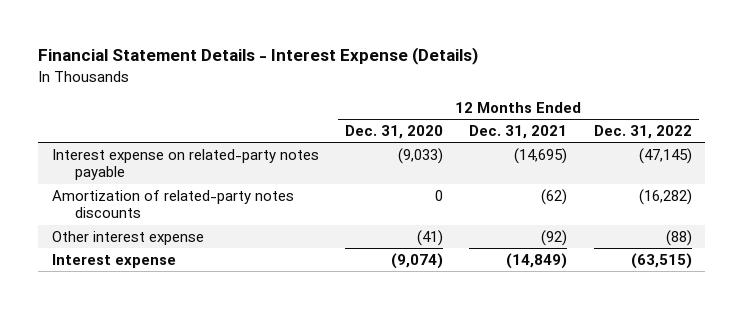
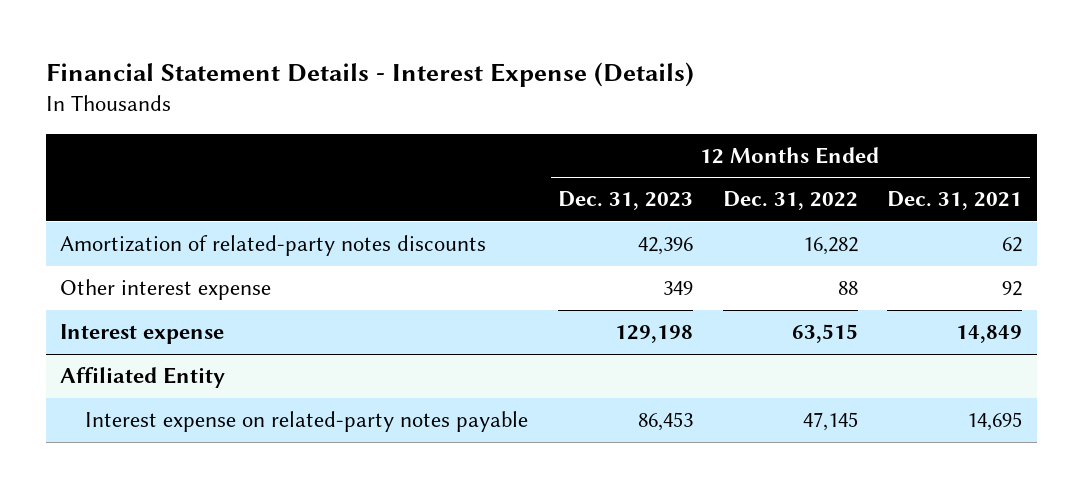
- | 12 Months Ended Dec. 31, 2020 | 12 Months Ended Dec. 31, 2021 | 12 Months Ended Dec. 31, 2022
+ | 12 Months Ended Dec. 31, 2023 | 12 Months Ended Dec. 31, 2022 | 12 Months Ended Dec. 31, 2021
- Interest expense on related-party notes payable | (9,033) | (14,695) | (47,145)
- Amortization of related-party notes discounts | 0 | (62) | (16,282)
- Other interest expense | (41) | (92) | (88)
- Interest expense | (9,074) | (14,849) | (63,515)
+ Amortization of related-party notes discounts | 42,396 | 16,282 | 62
+ Other interest expense | 349 | 88 | 92
+ Interest expense | 129,198 | 63,515 | 14,849
+ Affiliated Entity
+ Interest expense on related-party notes payable | 86,453 | 47,145 | 14,695

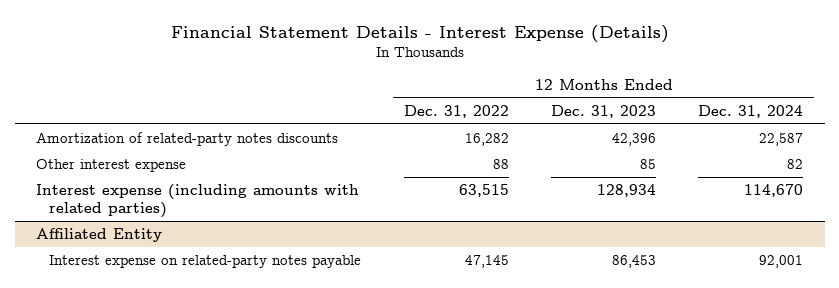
- | 12 Months Ended Dec. 31, 2023 | 12 Months Ended Dec. 31, 2022 | 12 Months Ended Dec. 31, 2021
+ | 12 Months Ended Dec. 31, 2022 | 12 Months Ended Dec. 31, 2023 | 12 Months Ended Dec. 31, 2024
- Other interest expense | 349 | 88 | 92
- Interest expense | 129,198 | 63,515 | 14,849
+ Other interest expense | 88 | 85 | 82
+ Interest expense (including amounts with related parties) | 63,515 | 128,934 | 114,670

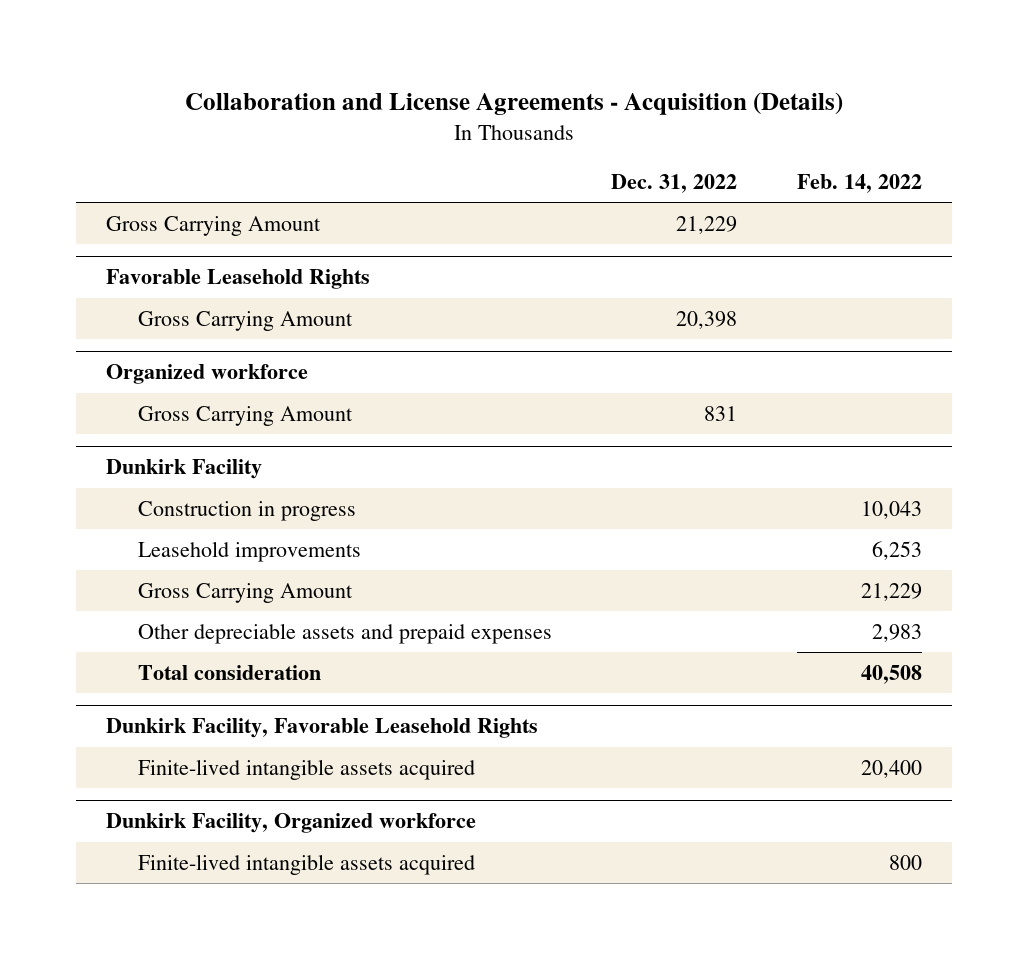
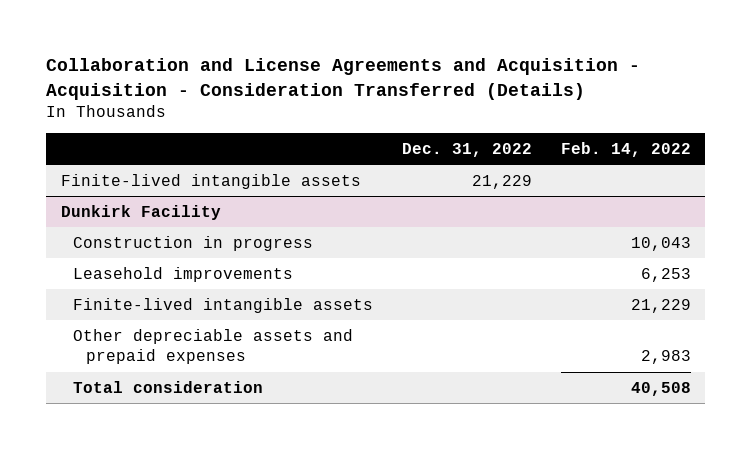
- Collaboration and License Agreements - Acquisition (Details)
+ Collaboration and License Agreements and Acquisition - Acquisition - Consideration Transferred (Details)
- Gross Carrying Amount | 21,229 |
- Favorable Leasehold Rights
- Gross Carrying Amount | 20,398 |
- Organized workforce
- Gross Carrying Amount | 831 |
+ Finite-lived intangible assets | 21,229 |
@ Dunkirk Facility
- Gross Carrying Amount | | 21,229
+ Finite-lived intangible assets | | 21,229
- Dunkirk Facility, Favorable Leasehold Rights
- Finite-lived intangible assets acquired | | 20,400
- Dunkirk Facility, Organized workforce
- Finite-lived intangible assets acquired | | 800

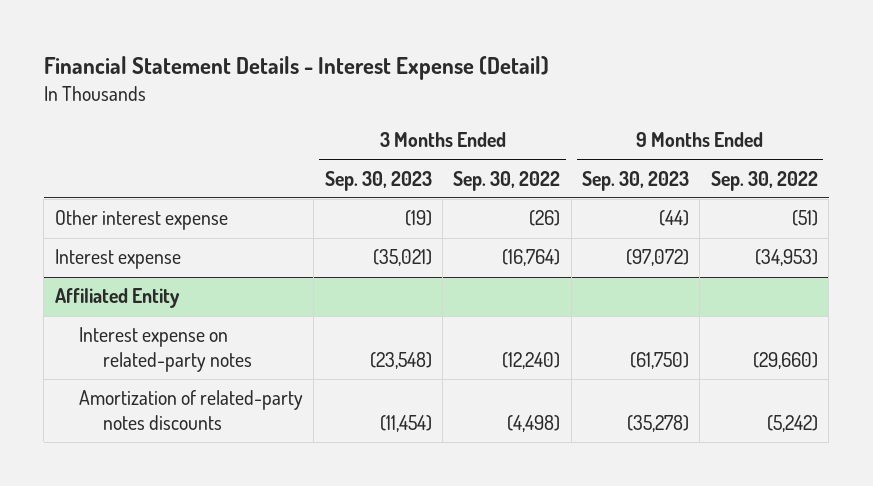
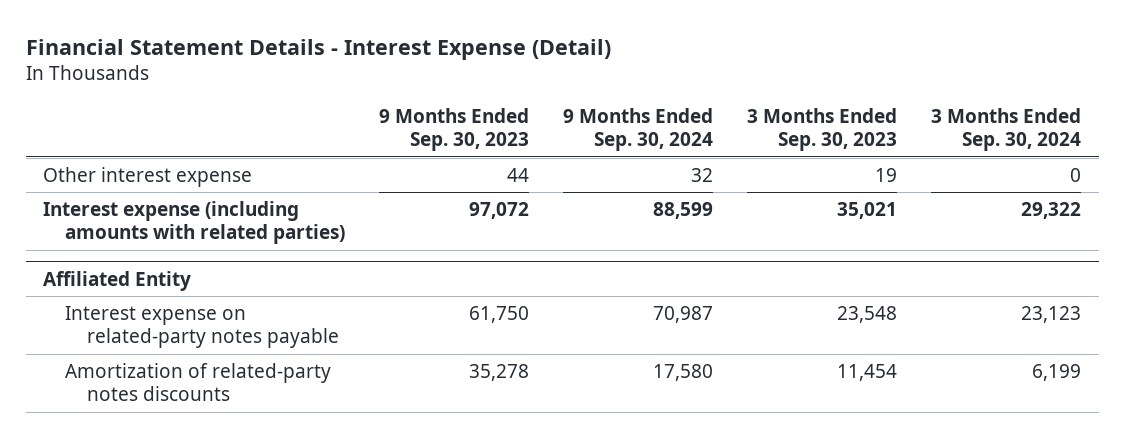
- | 3 Months Ended Sep. 30, 2023 | 3 Months Ended Sep. 30, 2022 | 9 Months Ended Sep. 30, 2023 | 9 Months Ended Sep. 30, 2022
+ | 9 Months Ended Sep. 30, 2023 | 9 Months Ended Sep. 30, 2024 | 3 Months Ended Sep. 30, 2023 | 3 Months Ended Sep. 30, 2024
- Other interest expense | (19) | (26) | (44) | (51)
- Interest expense | (35,021) | (16,764) | (97,072) | (34,953)
+ Other interest expense | 44 | 32 | 19 | 0
+ Interest expense (including amounts with related parties) | 97,072 | 88,599 | 35,021 | 29,322
@ Affiliated Entity
- Interest expense on related-party notes | (23,548) | (12,240) | (61,750) | (29,660)
- Amortization of related-party notes discounts | (11,454) | (4,498) | (35,278) | (5,242)
+ Interest expense on related-party notes payable | 61,750 | 70,987 | 23,548 | 23,123
+ Amortization of related-party notes discounts | 35,278 | 17,580 | 11,454 | 6,199

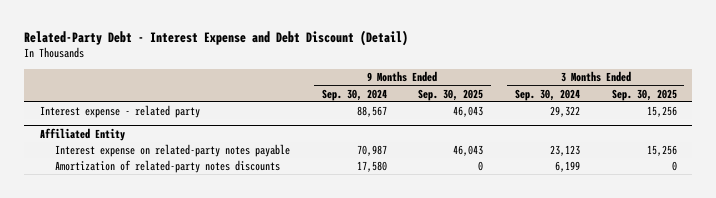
- Financial Statement Details - Interest Expense (Detail)
+ Related-Party Debt - Interest Expense and Debt Discount (Detail)
- | 9 Months Ended Sep. 30, 2023 | 9 Months Ended Sep. 30, 2024 | 3 Months Ended Sep. 30, 2023 | 3 Months Ended Sep. 30, 2024
+ | 9 Months Ended Sep. 30, 2024 | 9 Months Ended Sep. 30, 2025 | 3 Months Ended Sep. 30, 2024 | 3 Months Ended Sep. 30, 2025
- Other interest expense | 44 | 32 | 19 | 0
- Interest expense (including amounts with related parties) | 97,072 | 88,599 | 35,021 | 29,322
+ Interest expense - related party | 88,567 | 46,043 | 29,322 | 15,256

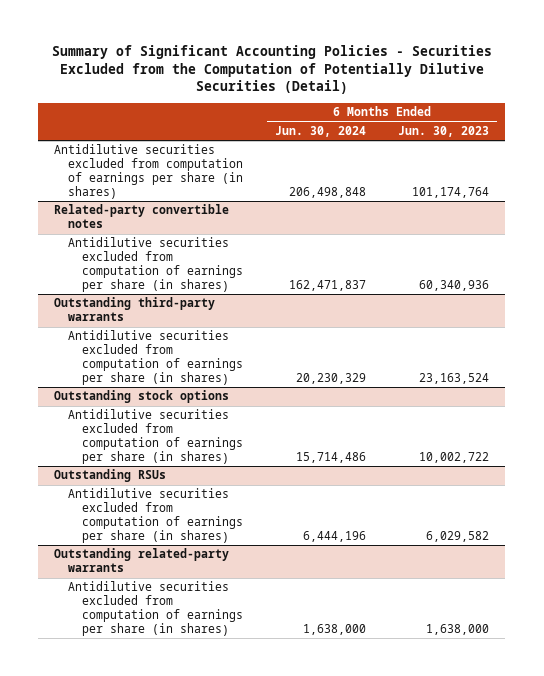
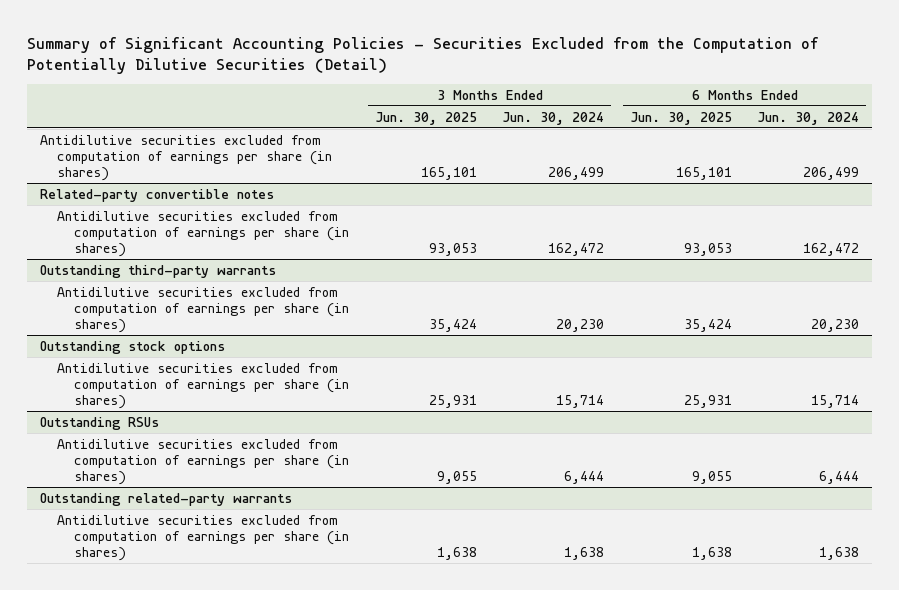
- | 6 Months Ended Jun. 30, 2024 | 6 Months Ended Jun. 30, 2023
+ | 3 Months Ended Jun. 30, 2025 | 3 Months Ended Jun. 30, 2024 | 6 Months Ended Jun. 30, 2025 | 6 Months Ended Jun. 30, 2024
- Antidilutive securities excluded from computation of earnings per share (in shares) | 206,498,848 | 101,174,764
+ Antidilutive securities excluded from computation of earnings per share (in shares) | 165,101 | 206,499 | 165,101 | 206,499
@ Related-party convertible notes
- Antidilutive securities excluded from computation of earnings per share (in shares) | 162,471,837 | 60,340,936
+ Antidilutive securities excluded from computation of earnings per share (in shares) | 93,053 | 162,472 | 93,053 | 162,472
@ Outstanding third-party warrants
- Antidilutive securities excluded from computation of earnings per share (in shares) | 20,230,329 | 23,163,524
+ Antidilutive securities excluded from computation of earnings per share (in shares) | 35,424 | 20,230 | 35,424 | 20,230
@ Outstanding stock options
- Antidilutive securities excluded from computation of earnings per share (in shares) | 15,714,486 | 10,002,722
+ Antidilutive securities excluded from computation of earnings per share (in shares) | 25,931 | 15,714 | 25,931 | 15,714
@ Outstanding RSUs
- Antidilutive securities excluded from computation of earnings per share (in shares) | 6,444,196 | 6,029,582
+ Antidilutive securities excluded from computation of earnings per share (in shares) | 9,055 | 6,444 | 9,055 | 6,444
@ Outstanding related-party warrants
- Antidilutive securities excluded from computation of earnings per share (in shares) | 1,638,000 | 1,638,000
+ Antidilutive securities excluded from computation of earnings per share (in shares) | 1,638 | 1,638 | 1,638 | 1,638

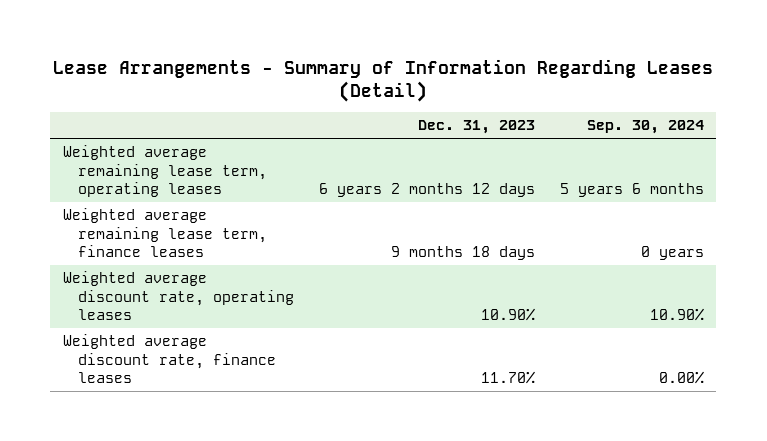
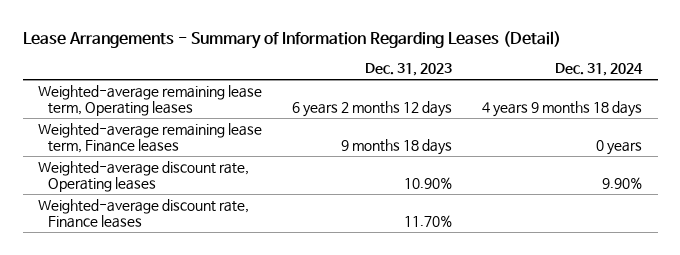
- | Dec. 31, 2023 | Sep. 30, 2024
+ | Dec. 31, 2023 | Dec. 31, 2024
- Weighted average remaining lease term, operating leases | 6 years 2 months 12 days | 5 years 6 months
- Weighted average remaining lease term, finance leases | 9 months 18 days | 0 years
- Weighted average discount rate, operating leases | 10.90% | 10.90%
- Weighted average discount rate, finance leases | 11.70% | 0.00%
+ Weighted-average remaining lease term, Operating leases | 6 years 2 months 12 days | 4 years 9 months 18 days
+ Weighted-average remaining lease term, Finance leases | 9 months 18 days | 0 years
+ Weighted-average discount rate, Operating leases | 10.90% | 9.90%
+ Weighted-average discount rate, Finance leases | 11.70% |

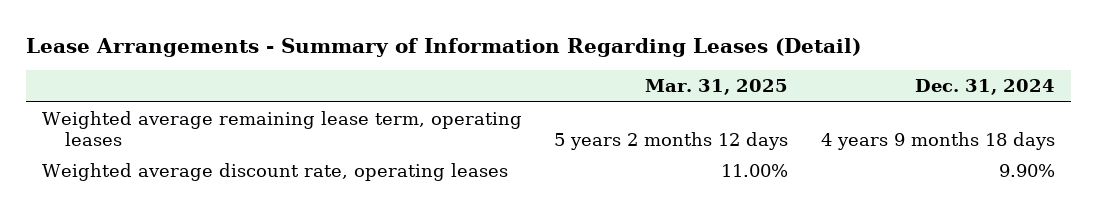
- | Dec. 31, 2023 | Dec. 31, 2024
+ | Mar. 31, 2025 | Dec. 31, 2024
- Weighted-average remaining lease term, Operating leases | 6 years 2 months 12 days | 4 years 9 months 18 days
- Weighted-average remaining lease term, Finance leases | 9 months 18 days | 0 years
- Weighted-average discount rate, Operating leases | 10.90% | 9.90%
- Weighted-average discount rate, Finance leases | 11.70% |
+ Weighted average remaining lease term, operating leases | 5 years 2 months 12 days | 4 years 9 months 18 days
+ Weighted average discount rate, operating leases | 11.00% | 9.90%

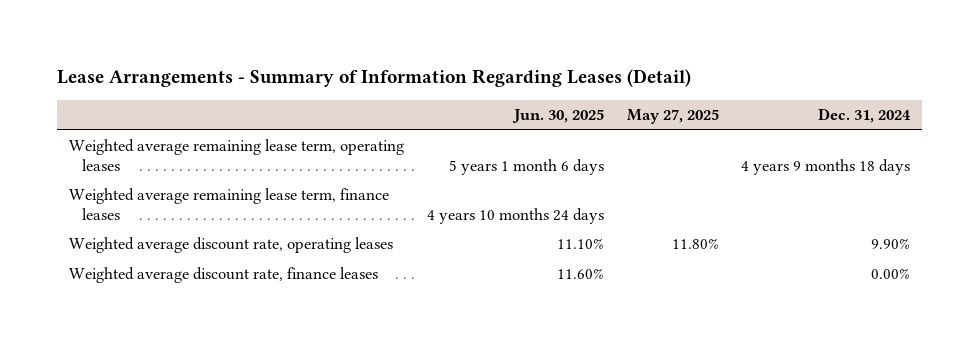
- | Mar. 31, 2025 | Dec. 31, 2024
+ | Jun. 30, 2025 | May 27, 2025 | Dec. 31, 2024
+ Weighted average remaining lease term, finance leases | 4 years 10 months 24 days | |
+ Weighted average discount rate, finance leases | 11.60% | | 0.00%

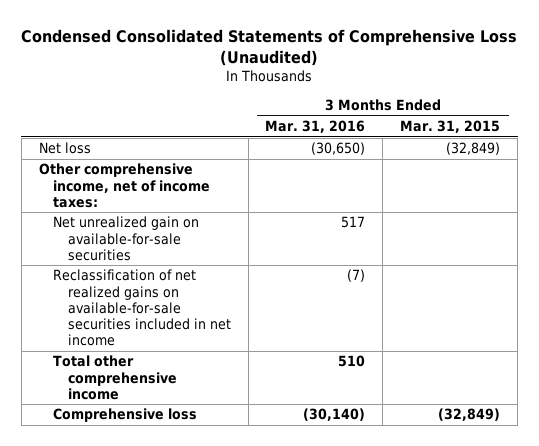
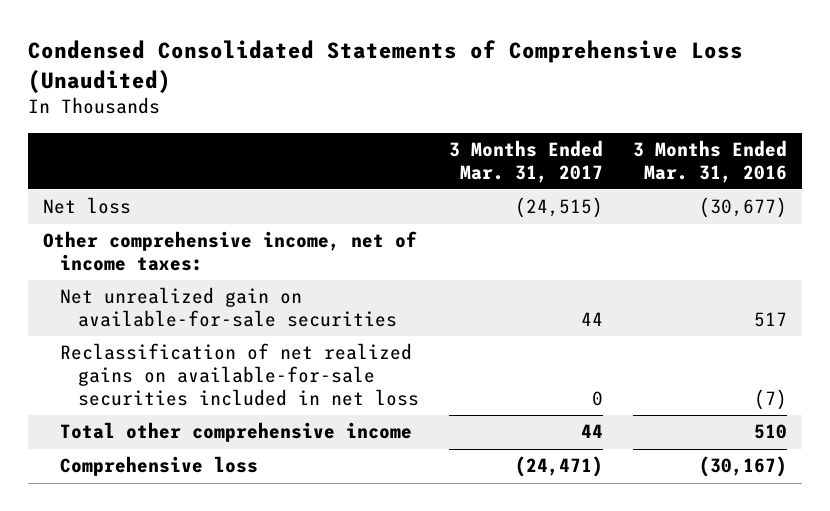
- | 3 Months Ended Mar. 31, 2016 | 3 Months Ended Mar. 31, 2015
+ | 3 Months Ended Mar. 31, 2017 | 3 Months Ended Mar. 31, 2016
- Net loss | (30,650) | (32,849)
+ Net loss | (24,515) | (30,677)
- Reclassification of net realized gains on available-for-sale securities included in net income | (7) |
+ Reclassification of net realized gains on available-for-sale securities included in net loss | 0 | (7)
- Comprehensive loss | (30,140) | (32,849)
+ Comprehensive loss | (24,471) | (30,167)

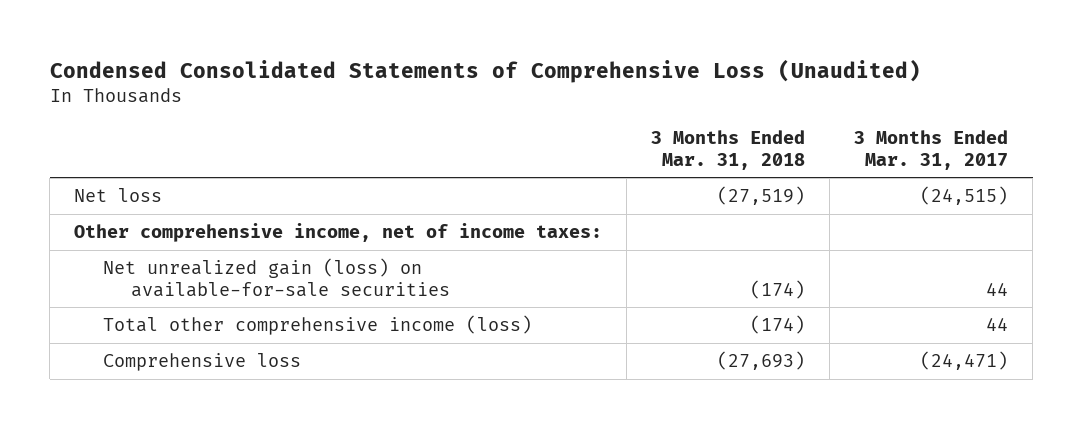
- | 3 Months Ended Mar. 31, 2017 | 3 Months Ended Mar. 31, 2016
+ | 3 Months Ended Mar. 31, 2018 | 3 Months Ended Mar. 31, 2017
- Net unrealized gain on available-for-sale securities | 44 | 517
- Reclassification of net realized gains on available-for-sale securities included in net loss | 0 | (7)
- Total other comprehensive income | 44 | 510
+ Net unrealized gain (loss) on available-for-sale securities | (174) | 44
+ Total other comprehensive income (loss) | (174) | 44

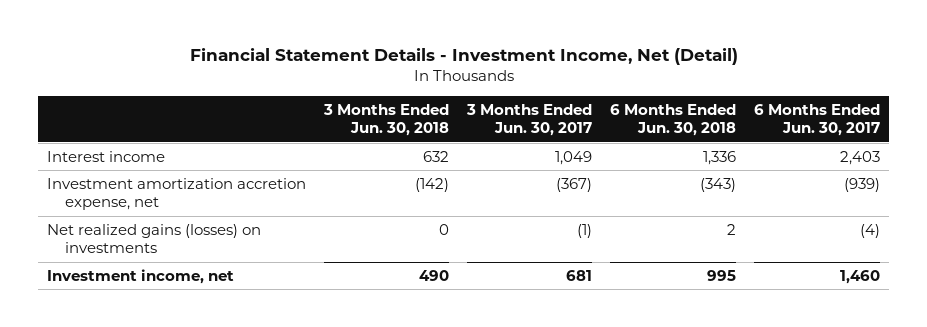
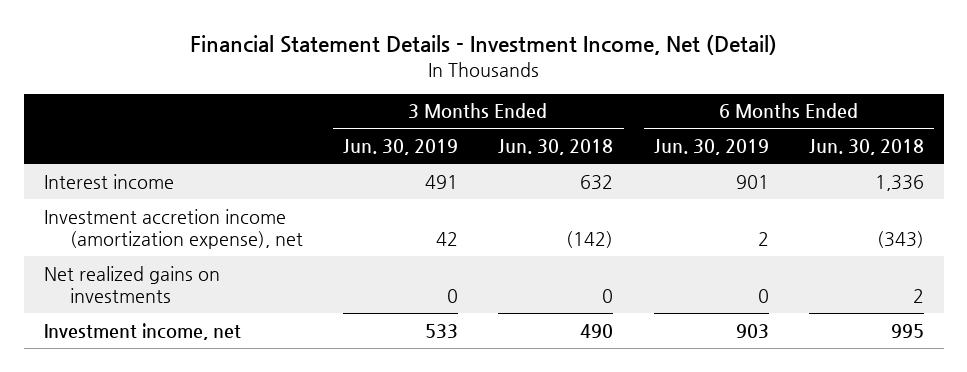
- | 3 Months Ended Jun. 30, 2018 | 3 Months Ended Jun. 30, 2017 | 6 Months Ended Jun. 30, 2018 | 6 Months Ended Jun. 30, 2017
+ | 3 Months Ended Jun. 30, 2019 | 3 Months Ended Jun. 30, 2018 | 6 Months Ended Jun. 30, 2019 | 6 Months Ended Jun. 30, 2018
- Investment amortization accretion expense, net | (142) | (367) | (343) | (939)
- Net realized gains (losses) on investments | 0 | (1) | 2 | (4)
+ Investment accretion income (amortization expense), net | 42 | (142) | 2 | (343)
+ Net realized gains on investments | 0 | 0 | 0 | 2

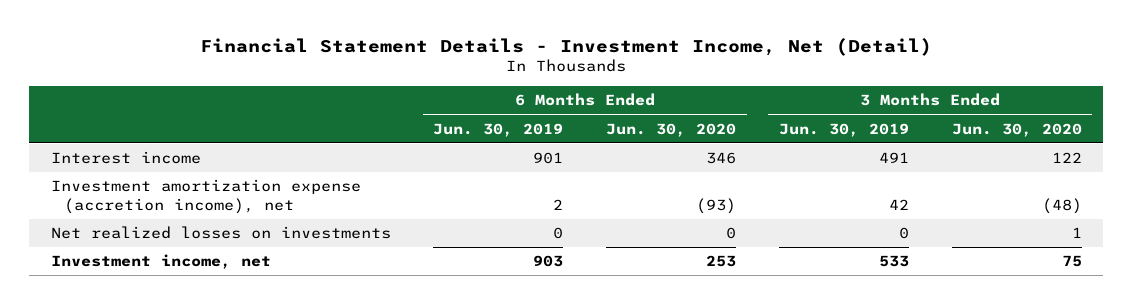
- | 3 Months Ended Jun. 30, 2019 | 3 Months Ended Jun. 30, 2018 | 6 Months Ended Jun. 30, 2019 | 6 Months Ended Jun. 30, 2018
+ | 6 Months Ended Jun. 30, 2019 | 6 Months Ended Jun. 30, 2020 | 3 Months Ended Jun. 30, 2019 | 3 Months Ended Jun. 30, 2020
- Investment accretion income (amortization expense), net | 42 | (142) | 2 | (343)
- Net realized gains on investments | 0 | 0 | 0 | 2
+ Investment amortization expense (accretion income), net | 2 | (93) | 42 | (48)
+ Net realized losses on investments | 0 | 0 | 0 | 1

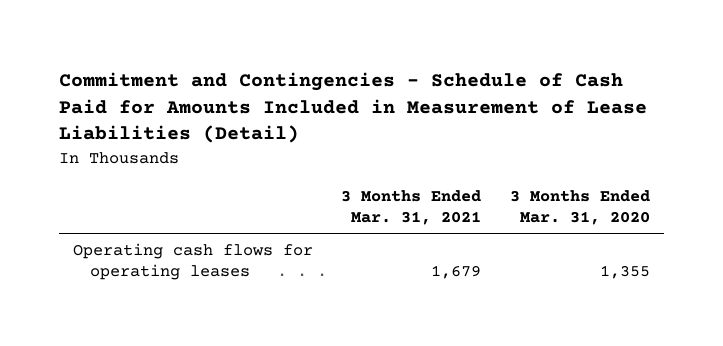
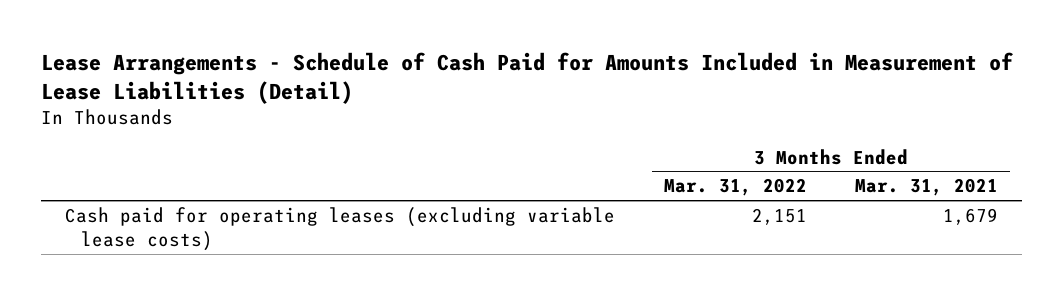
- Commitment and Contingencies - Schedule of Cash Paid for Amounts Included in Measurement of Lease Liabilities (Detail)
+ Lease Arrangements - Schedule of Cash Paid for Amounts Included in Measurement of Lease Liabilities (Detail)
- | 3 Months Ended Mar. 31, 2021 | 3 Months Ended Mar. 31, 2020
+ | 3 Months Ended Mar. 31, 2022 | 3 Months Ended Mar. 31, 2021
- Operating cash flows for operating leases | 1,679 | 1,355
+ Cash paid for operating leases (excluding variable lease costs) | 2,151 | 1,679

